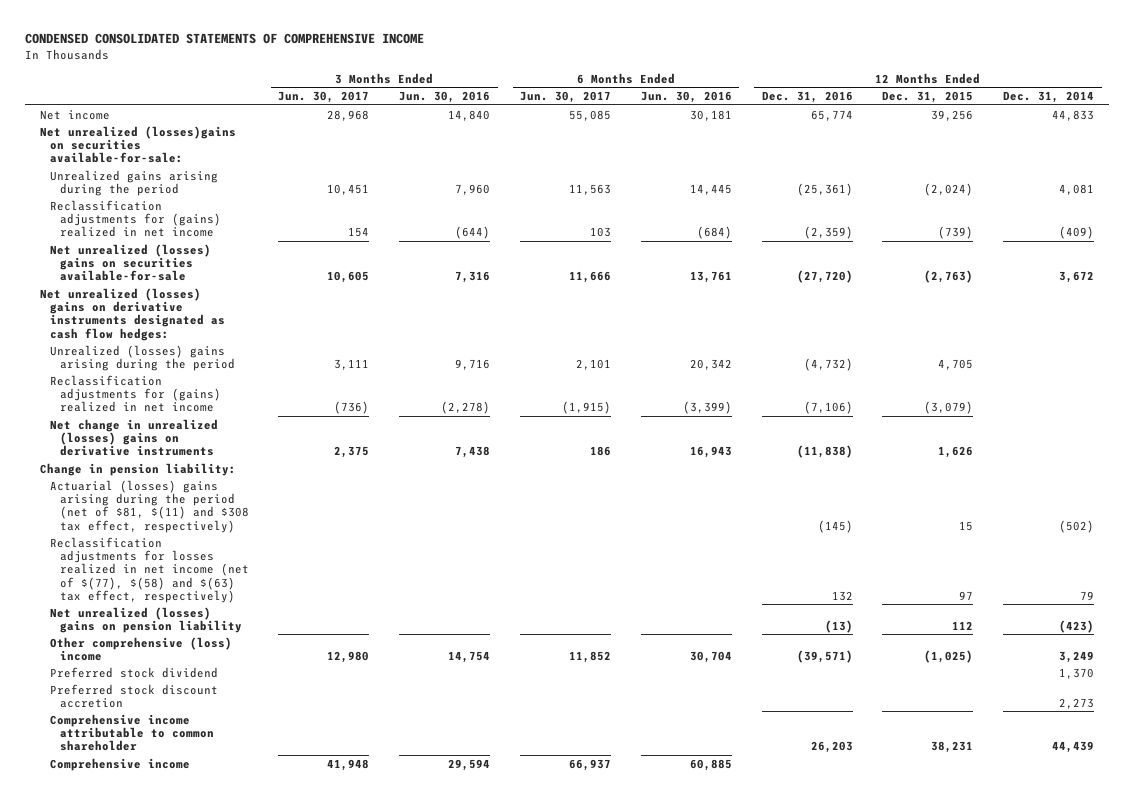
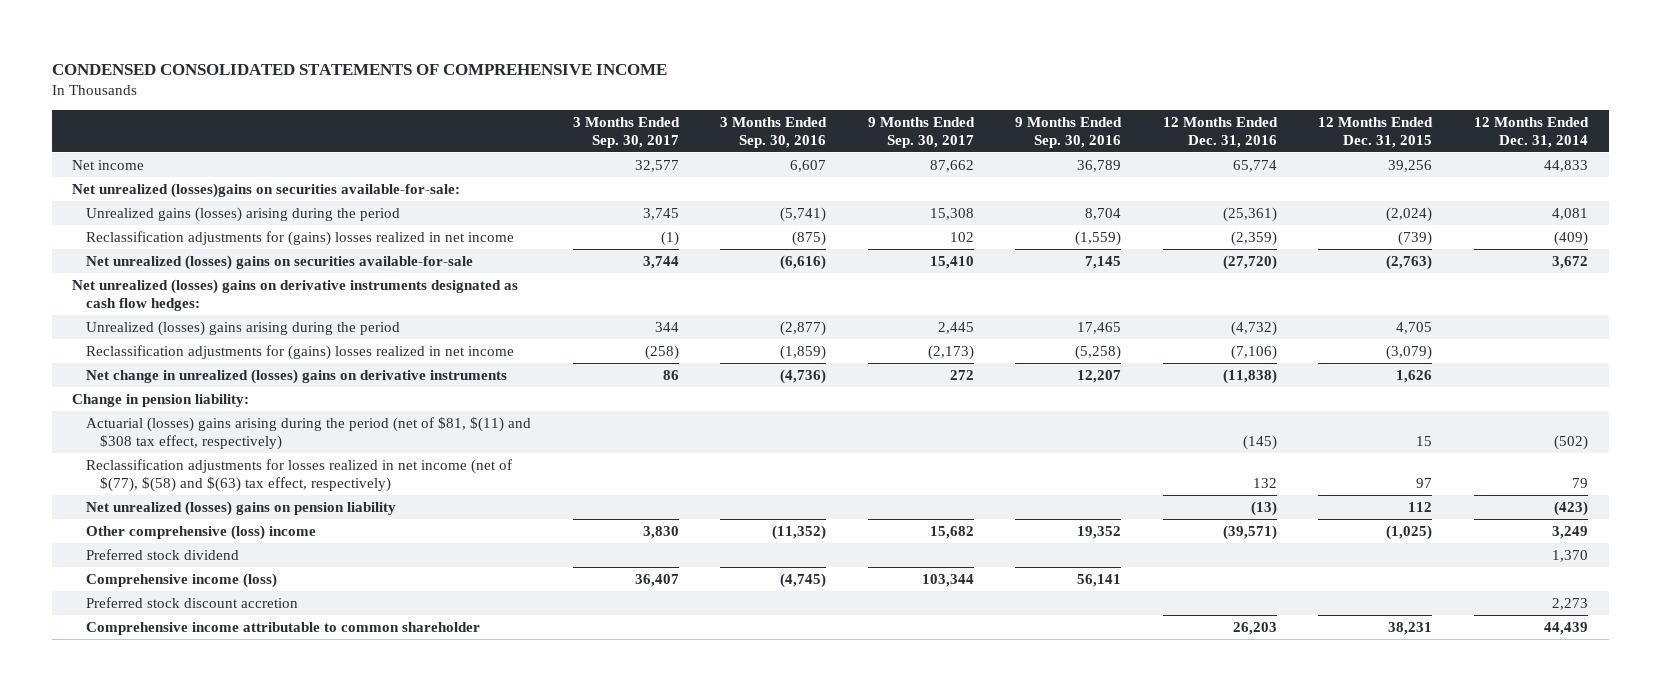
- | 3 Months Ended Jun. 30, 2017 | 3 Months Ended Jun. 30, 2016 | 6 Months Ended Jun. 30, 2017 | 6 Months Ended Jun. 30, 2016 | 12 Months Ended Dec. 31, 2016 | 12 Months Ended Dec. 31, 2015 | 12 Months Ended Dec. 31, 2014
+ | 3 Months Ended Sep. 30, 2017 | 3 Months Ended Sep. 30, 2016 | 9 Months Ended Sep. 30, 2017 | 9 Months Ended Sep. 30, 2016 | 12 Months Ended Dec. 31, 2016 | 12 Months Ended Dec. 31, 2015 | 12 Months Ended Dec. 31, 2014
- Unrealized gains arising during the period | 10,451 | 7,960 | 11,563 | 14,445 | (25,361) | (2,024) | 4,081
- Reclassification adjustments for (gains) realized in net income | 154 | (644) | 103 | (684) | (2,359) | (739) | (409)
+ Unrealized gains (losses) arising during the period | 3,745 | (5,741) | 15,308 | 8,704 | (25,361) | (2,024) | 4,081
+ Reclassification adjustments for (gains) losses realized in net income | (1) | (875) | 102 | (1,559) | (2,359) | (739) | (409)
- Reclassification adjustments for (gains) realized in net income | (736) | (2,278) | (1,915) | (3,399) | (7,106) | (3,079) |
+ Reclassification adjustments for (gains) losses realized in net income | (258) | (1,859) | (2,173) | (5,258) | (7,106) | (3,079) |
+ Comprehensive income (loss) | 36,407 | (4,745) | 103,344 | 56,141 | | |
- Comprehensive income | 41,948 | 29,594 | 66,937 | 60,885 | | |

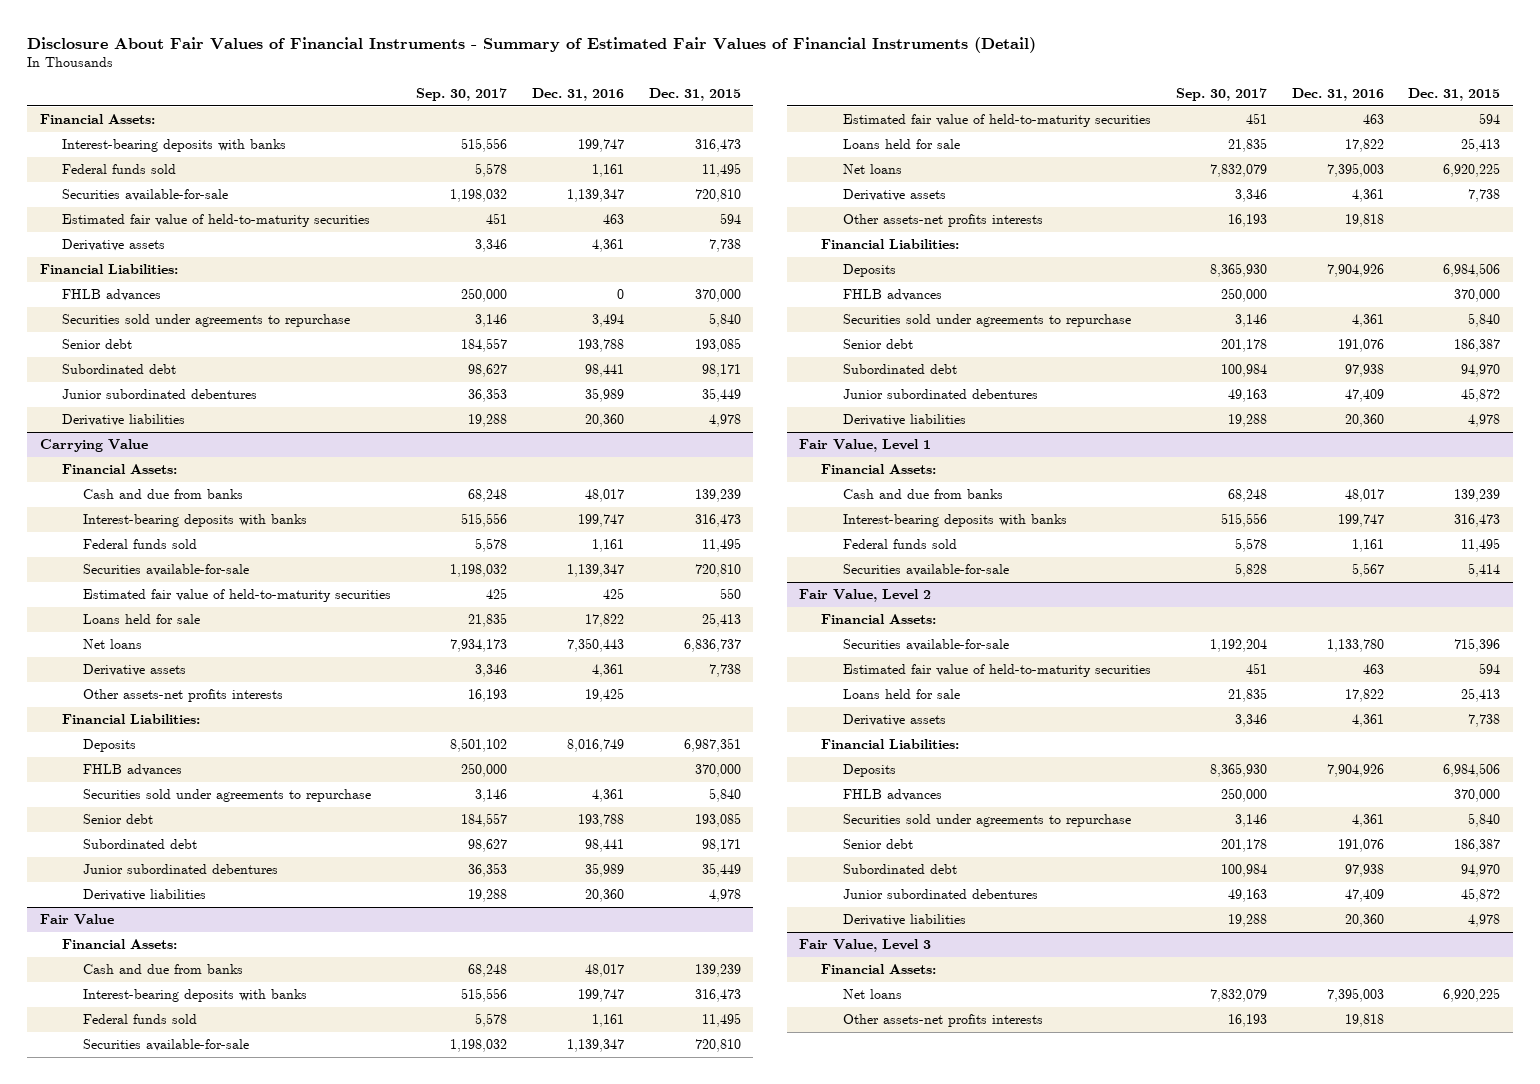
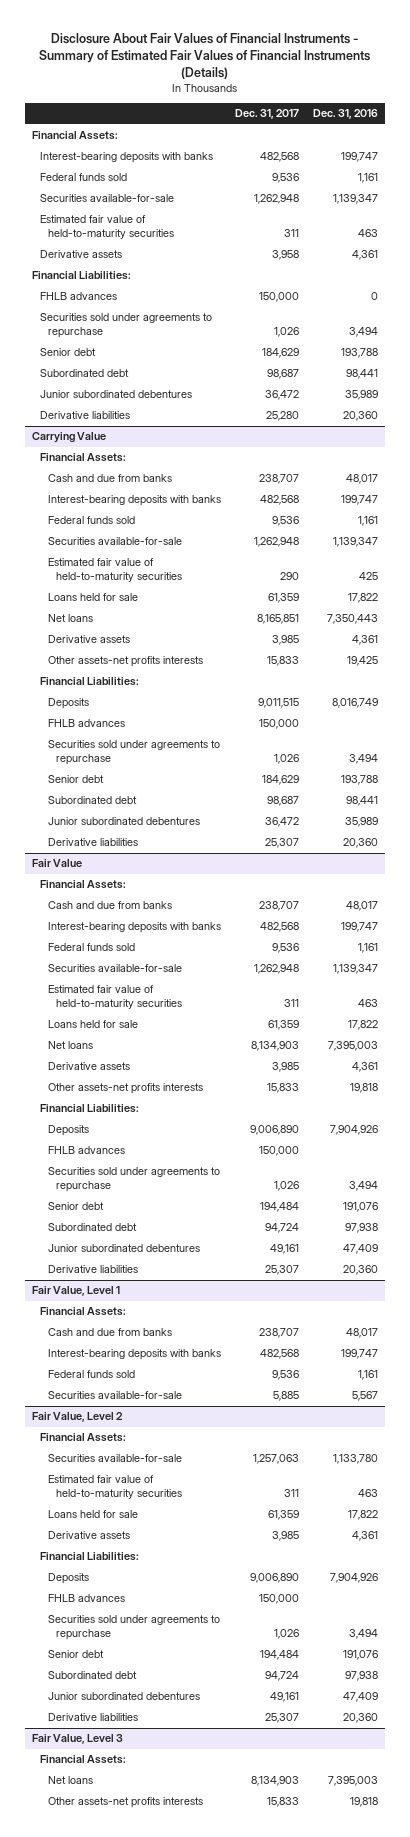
- Disclosure About Fair Values of Financial Instruments - Summary of Estimated Fair Values of Financial Instruments (Detail)
+ Disclosure About Fair Values of Financial Instruments - Summary of Estimated Fair Values of Financial Instruments (Details)
- | Sep. 30, 2017 | Dec. 31, 2016 | Dec. 31, 2015
+ | Dec. 31, 2017 | Dec. 31, 2016
@ Carrying Value
- Securities sold under agreements to repurchase | 3,146 | 4,361 | 5,840
+ Securities sold under agreements to repurchase | 1,026 | 3,494
@ Fair Value
- Securities sold under agreements to repurchase | 3,146 | 4,361 | 5,840
+ Securities sold under agreements to repurchase | 1,026 | 3,494
@ Fair Value, Level 2
- Securities sold under agreements to repurchase | 3,146 | 4,361 | 5,840
+ Securities sold under agreements to repurchase | 1,026 | 3,494

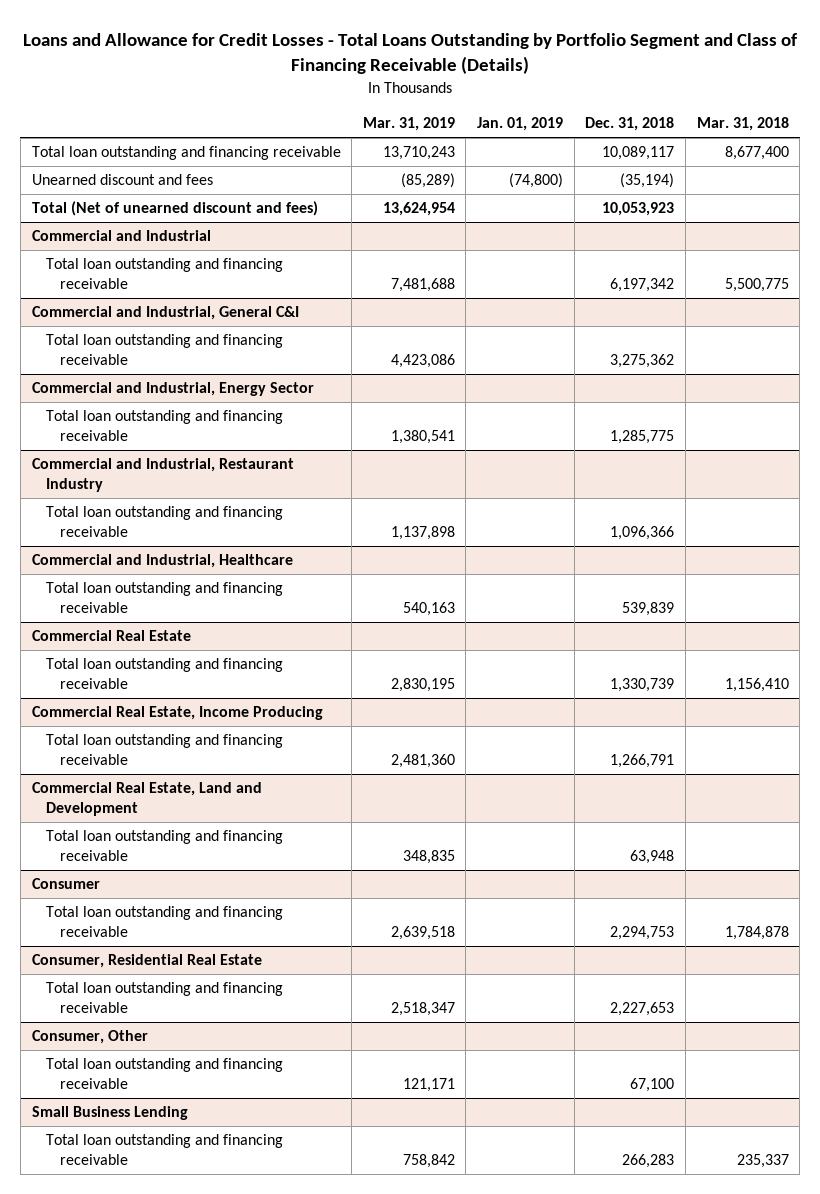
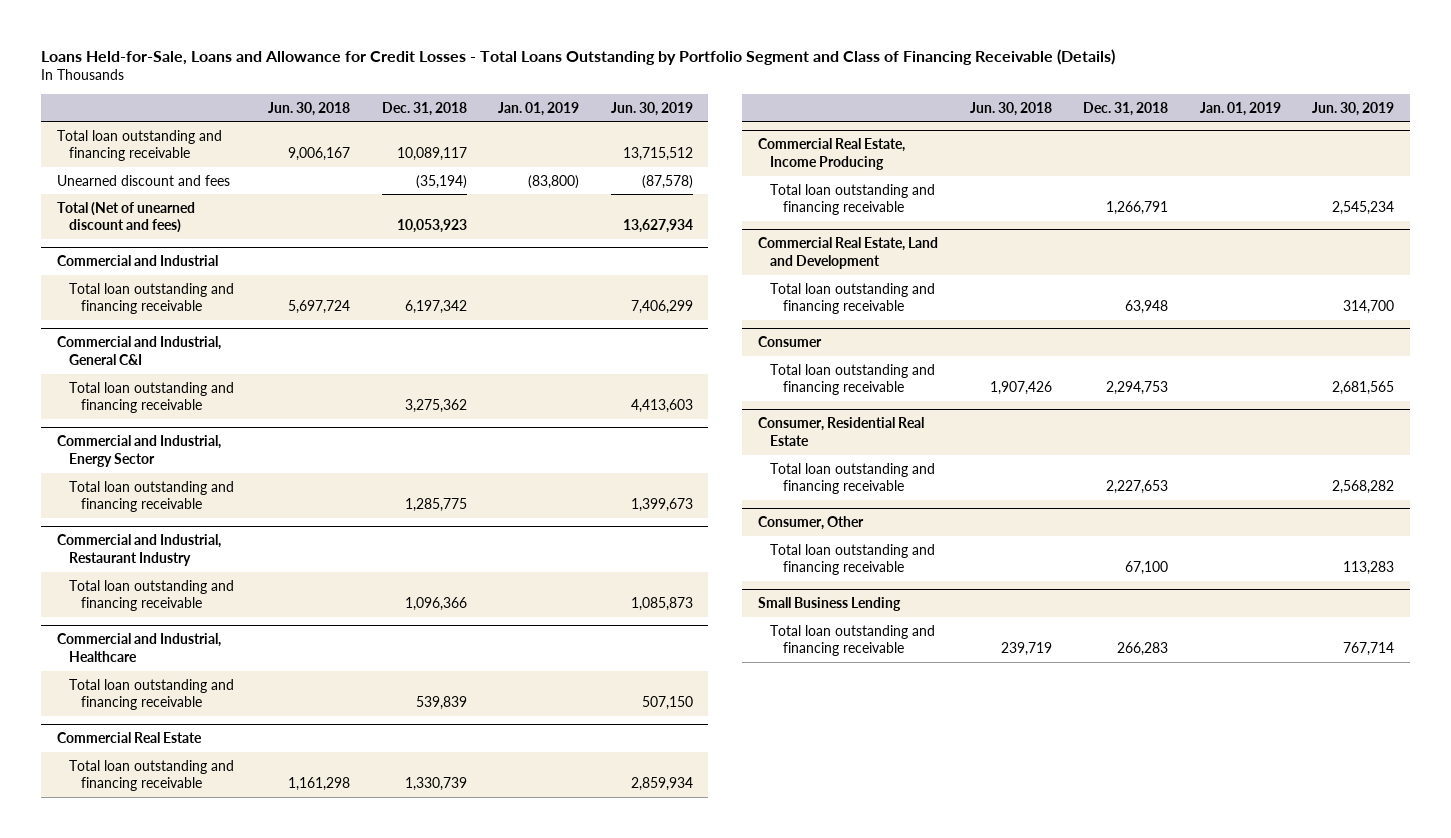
- Loans and Allowance for Credit Losses - Total Loans Outstanding by Portfolio Segment and Class of Financing Receivable (Details)
+ Loans Held-for-Sale, Loans and Allowance for Credit Losses - Total Loans Outstanding by Portfolio Segment and Class of Financing Receivable (Details)
- | Mar. 31, 2019 | Jan. 01, 2019 | Dec. 31, 2018 | Mar. 31, 2018
+ | Jun. 30, 2018 | Dec. 31, 2018 | Jan. 01, 2019 | Jun. 30, 2019
- Unearned discount and fees | (85,289) | (74,800) | (35,194) |
+ Unearned discount and fees | | (35,194) | (83,800) | (87,578)

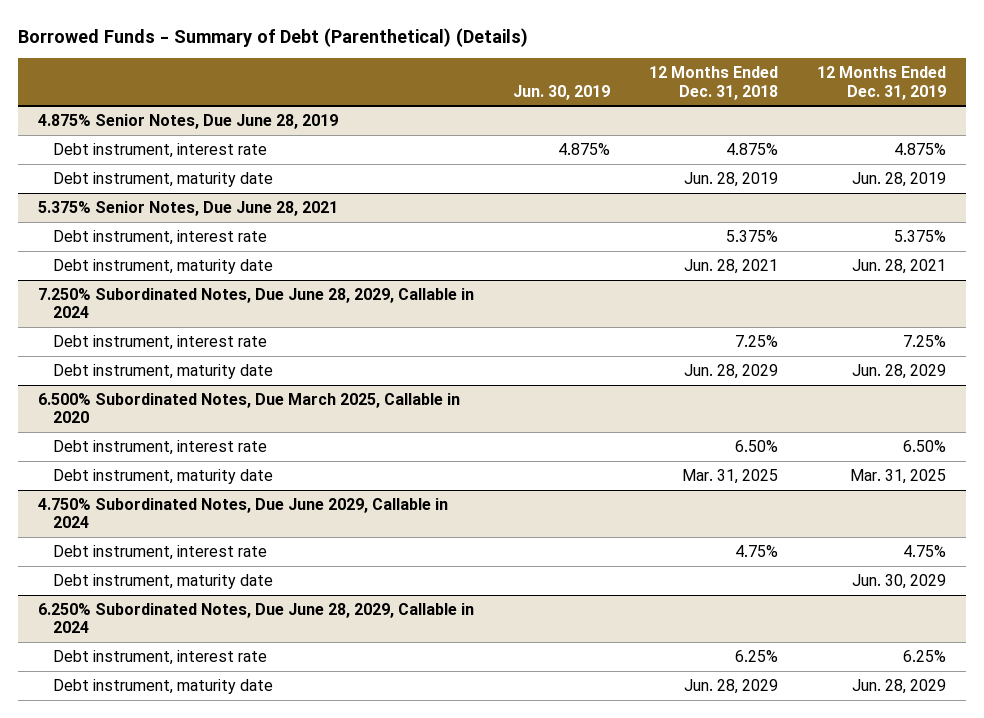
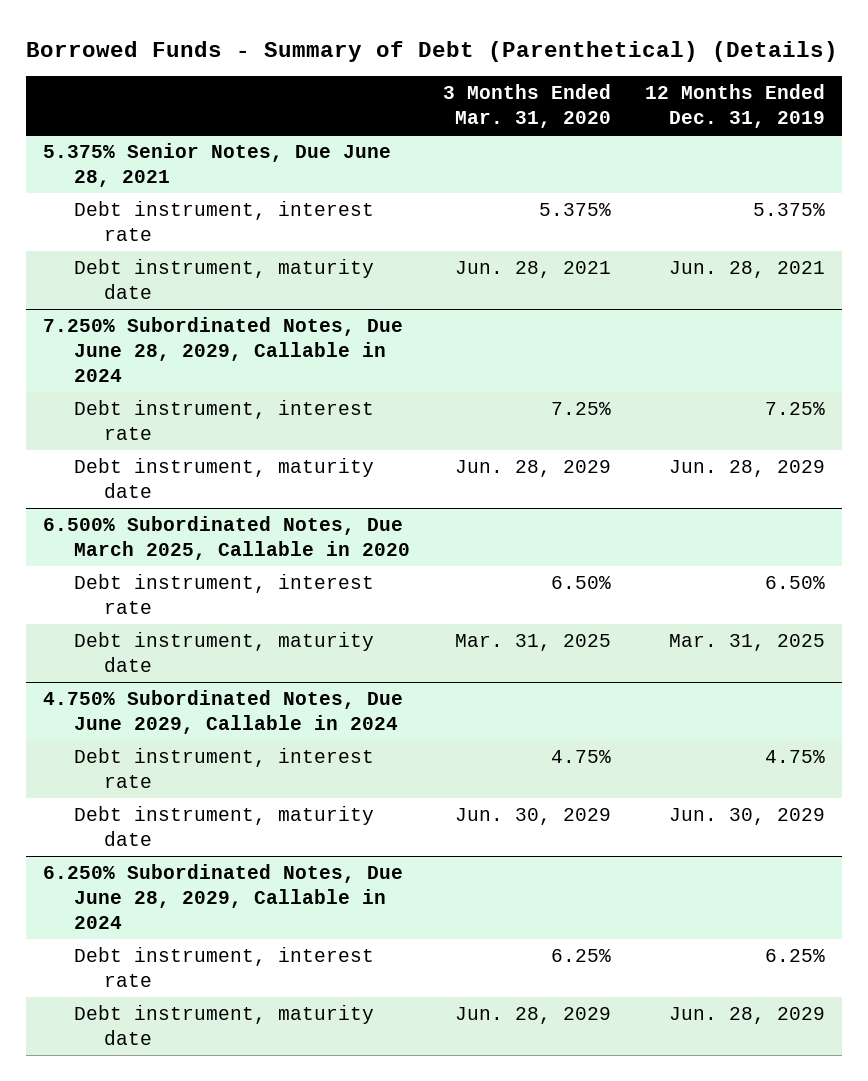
- | Jun. 30, 2019 | 12 Months Ended Dec. 31, 2018 | 12 Months Ended Dec. 31, 2019
+ | 3 Months Ended Mar. 31, 2020 | 12 Months Ended Dec. 31, 2019
- 4.875% Senior Notes, Due June 28, 2019
- Debt instrument, interest rate | 4.875% | 4.875% | 4.875%
- Debt instrument, maturity date | | Jun. 28, 2019 | Jun. 28, 2019

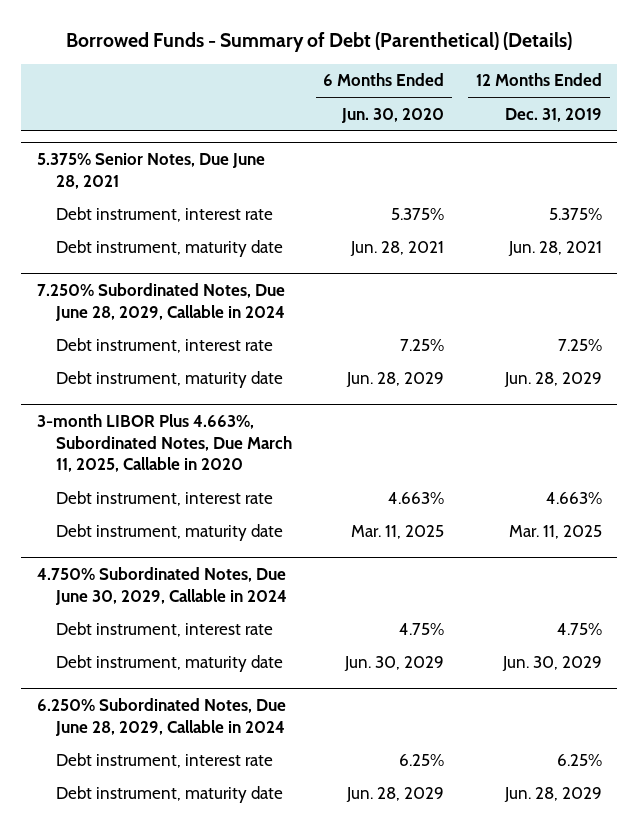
- | 3 Months Ended Mar. 31, 2020 | 12 Months Ended Dec. 31, 2019
+ | 6 Months Ended Jun. 30, 2020 | 12 Months Ended Dec. 31, 2019
- 6.500% Subordinated Notes, Due March 2025, Callable in 2020
- Debt instrument, interest rate | 6.50% | 6.50%
- Debt instrument, maturity date | Mar. 31, 2025 | Mar. 31, 2025
- 4.750% Subordinated Notes, Due June 2029, Callable in 2024
+ 3-month LIBOR Plus 4.663%, Subordinated Notes, Due March 11, 2025, Callable in 2020
+ Debt instrument, interest rate | 4.663% | 4.663%
+ Debt instrument, maturity date | Mar. 11, 2025 | Mar. 11, 2025
+ 4.750% Subordinated Notes, Due June 30, 2029, Callable in 2024

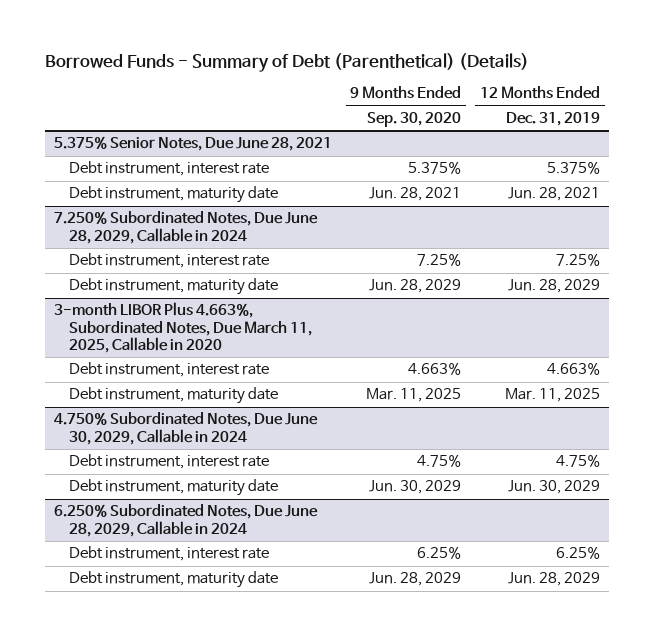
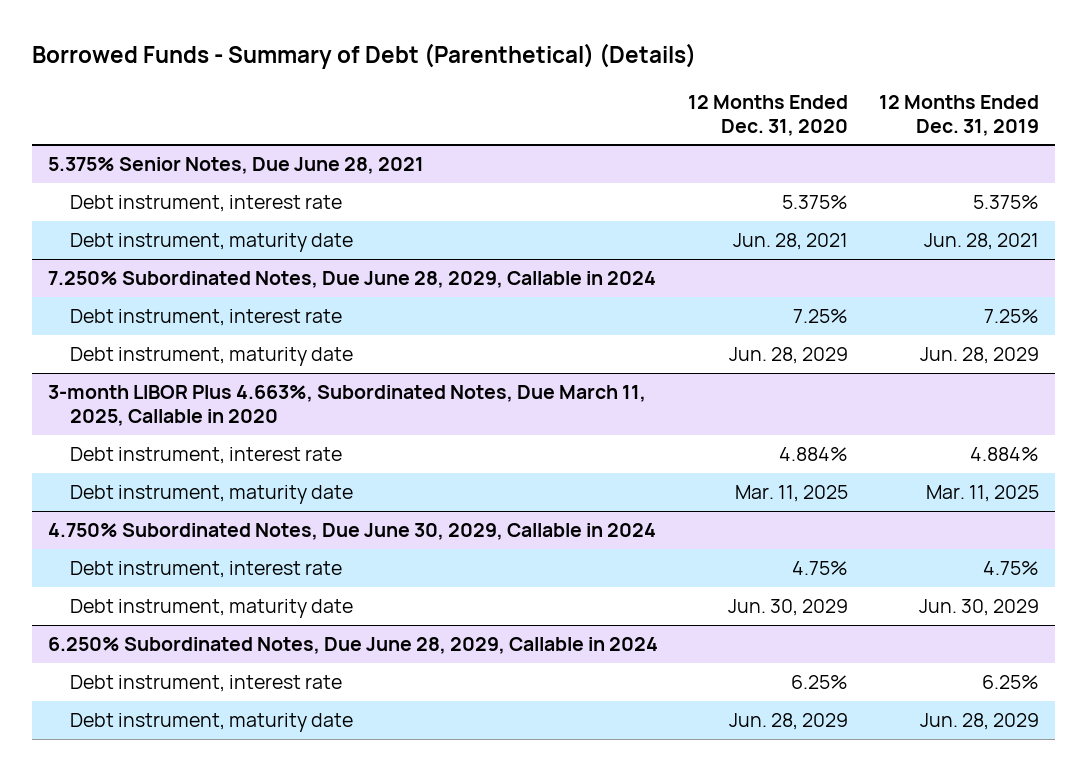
- | 9 Months Ended Sep. 30, 2020 | 12 Months Ended Dec. 31, 2019
+ | 12 Months Ended Dec. 31, 2020 | 12 Months Ended Dec. 31, 2019
@ 3-month LIBOR Plus 4.663%, Subordinated Notes, Due March 11, 2025, Callable in 2020
- Debt instrument, interest rate | 4.663% | 4.663%
+ Debt instrument, interest rate | 4.884% | 4.884%

